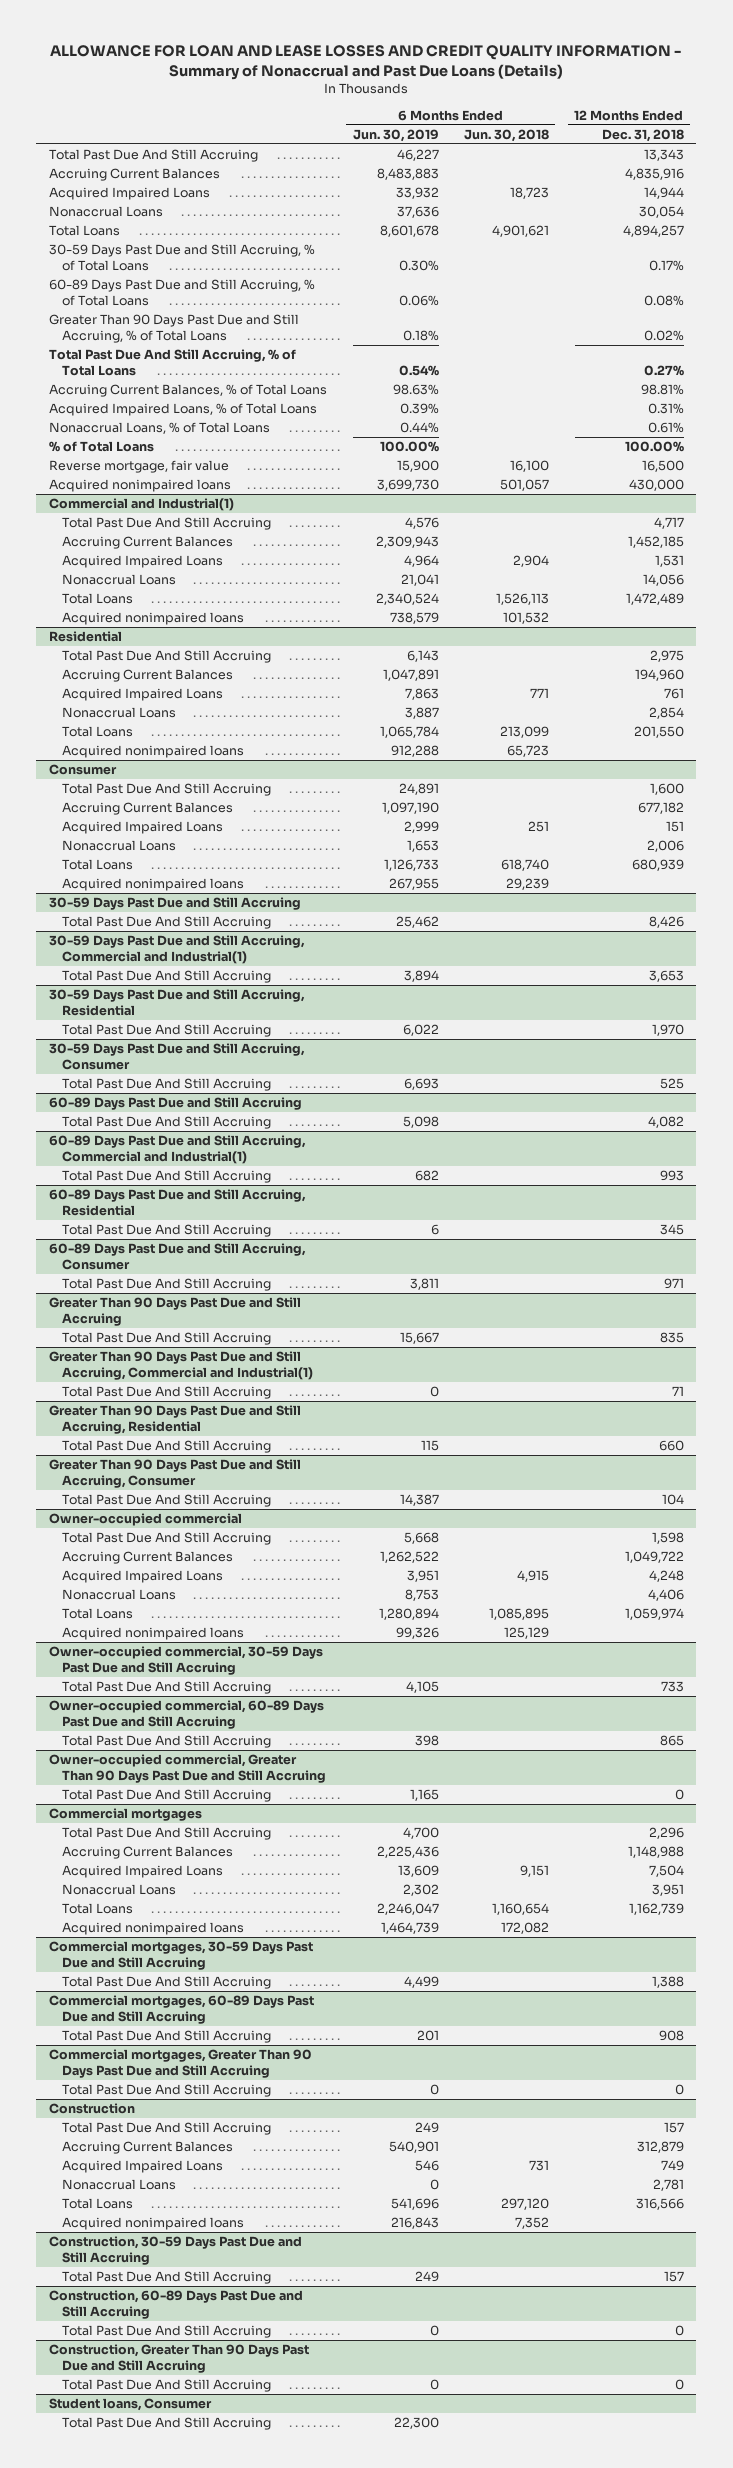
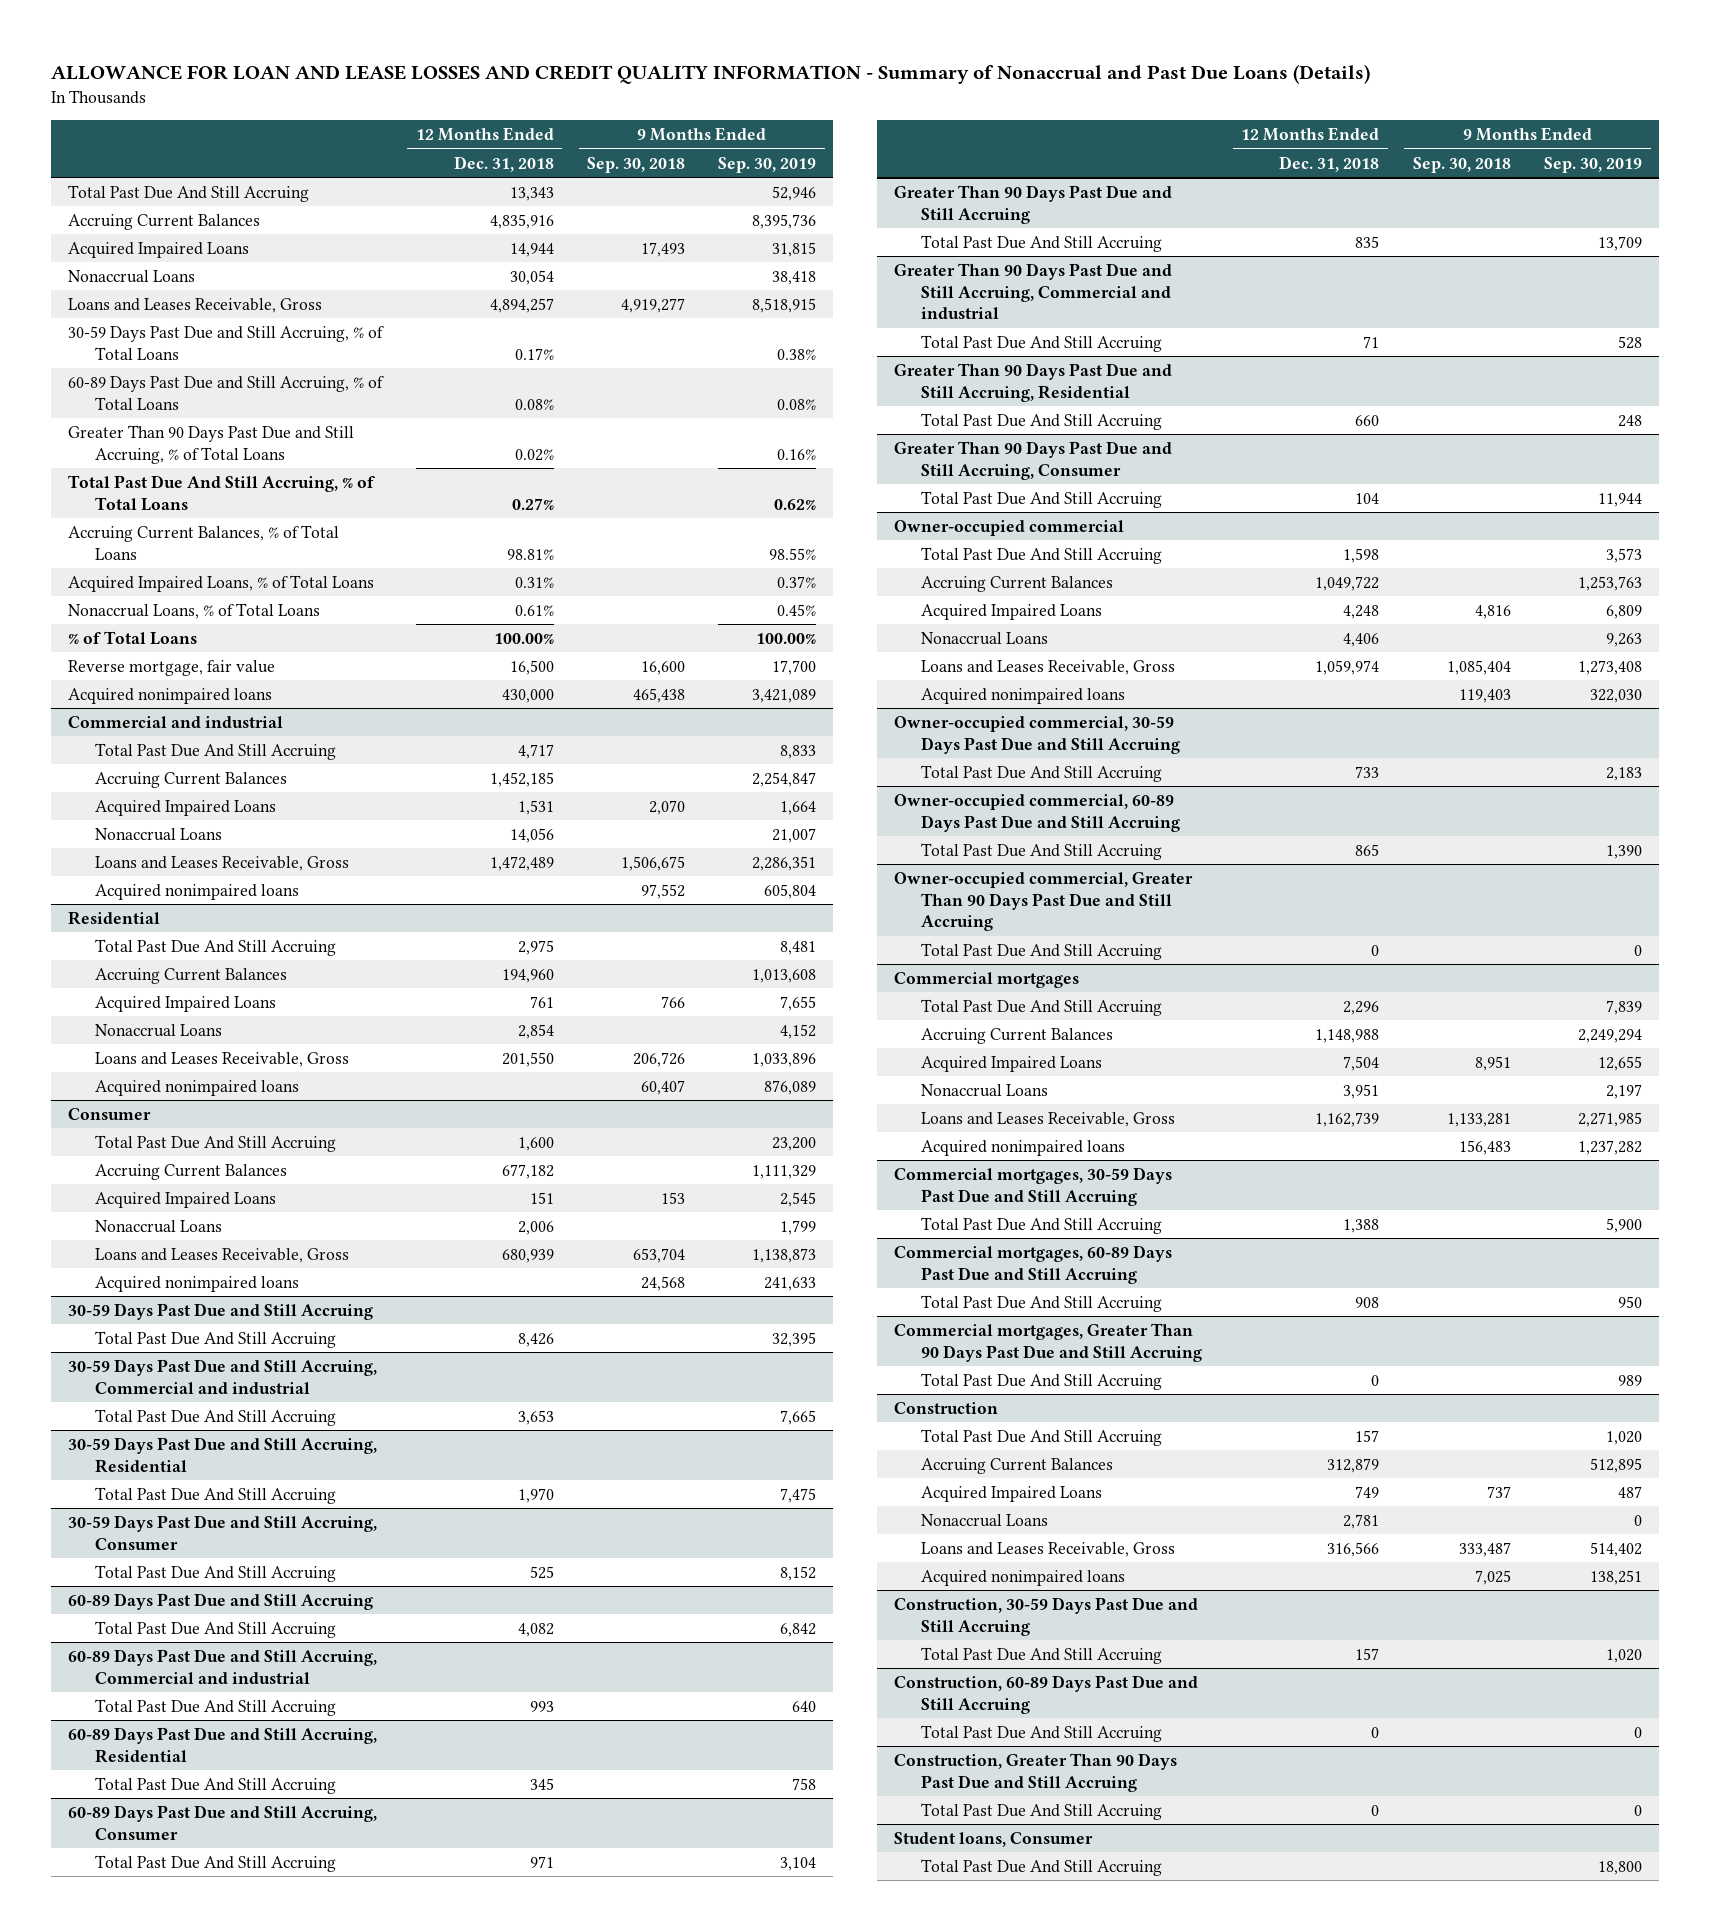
- | 6 Months Ended Jun. 30, 2019 | 6 Months Ended Jun. 30, 2018 | 12 Months Ended Dec. 31, 2018
+ | 12 Months Ended Dec. 31, 2018 | 9 Months Ended Sep. 30, 2018 | 9 Months Ended Sep. 30, 2019
- Total Loans | 8,601,678 | 4,901,621 | 4,894,257
+ Loans and Leases Receivable, Gross | 4,894,257 | 4,919,277 | 8,518,915
- Commercial and Industrial(1)
+ Commercial and industrial
- Total Loans | 2,340,524 | 1,526,113 | 1,472,489
+ Loans and Leases Receivable, Gross | 1,472,489 | 1,506,675 | 2,286,351
@ Residential
- Total Loans | 1,065,784 | 213,099 | 201,550
+ Loans and Leases Receivable, Gross | 201,550 | 206,726 | 1,033,896
@ Consumer
- Total Loans | 1,126,733 | 618,740 | 680,939
+ Loans and Leases Receivable, Gross | 680,939 | 653,704 | 1,138,873
- 30-59 Days Past Due and Still Accruing, Commercial and Industrial(1)
+ 30-59 Days Past Due and Still Accruing, Commercial and industrial
- 60-89 Days Past Due and Still Accruing, Commercial and Industrial(1)
+ 60-89 Days Past Due and Still Accruing, Commercial and industrial
- Greater Than 90 Days Past Due and Still Accruing, Commercial and Industrial(1)
+ Greater Than 90 Days Past Due and Still Accruing, Commercial and industrial
@ Owner-occupied commercial
- Total Loans | 1,280,894 | 1,085,895 | 1,059,974
+ Loans and Leases Receivable, Gross | 1,059,974 | 1,085,404 | 1,273,408
@ Commercial mortgages
- Total Loans | 2,246,047 | 1,160,654 | 1,162,739
+ Loans and Leases Receivable, Gross | 1,162,739 | 1,133,281 | 2,271,985
@ Construction
- Total Loans | 541,696 | 297,120 | 316,566
+ Loans and Leases Receivable, Gross | 316,566 | 333,487 | 514,402

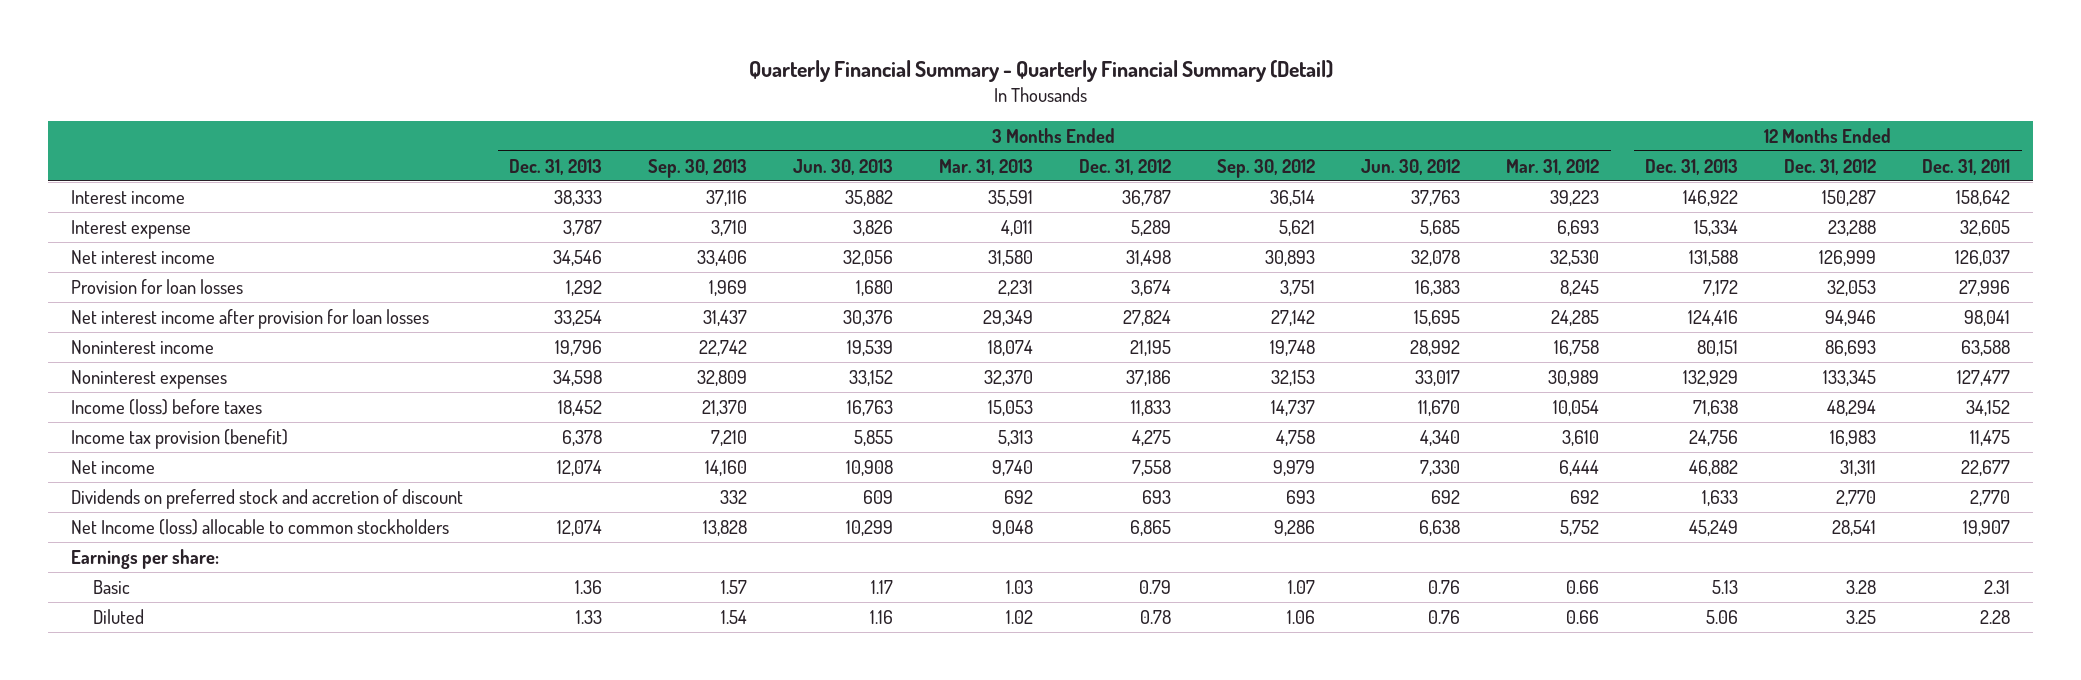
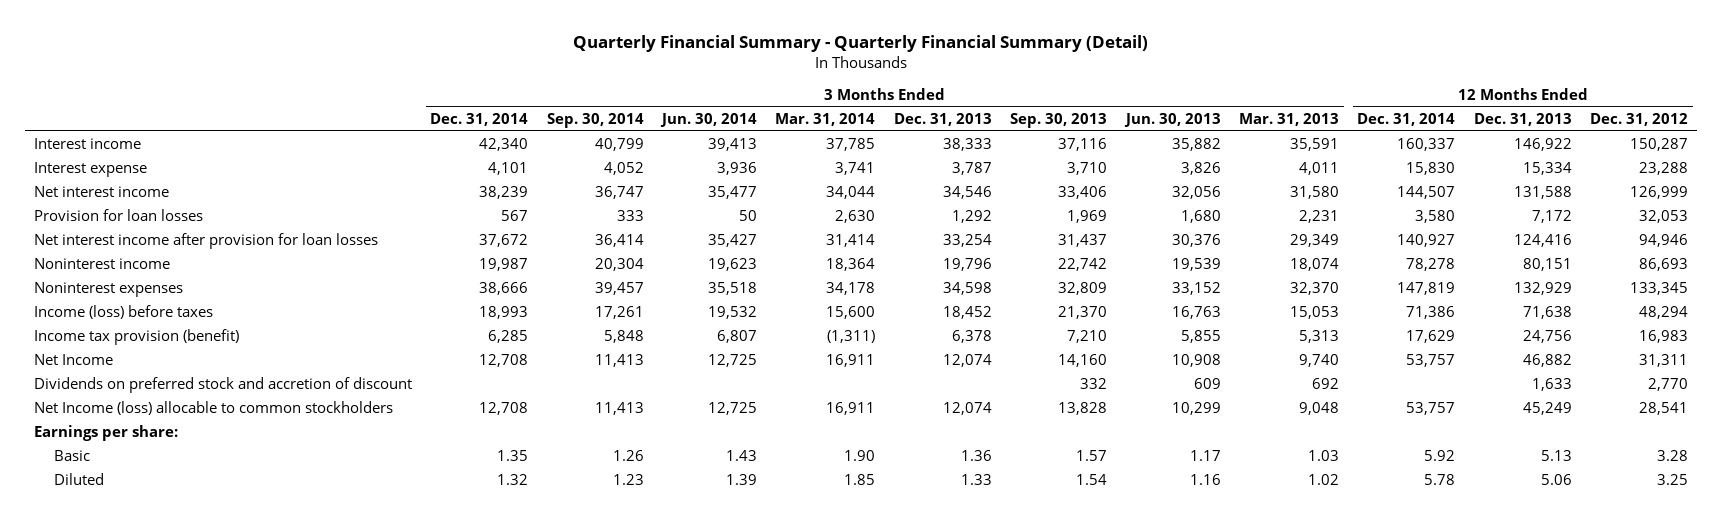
- | 3 Months Ended Dec. 31, 2013 | 3 Months Ended Sep. 30, 2013 | 3 Months Ended Jun. 30, 2013 | 3 Months Ended Mar. 31, 2013 | 3 Months Ended Dec. 31, 2012 | 3 Months Ended Sep. 30, 2012 | 3 Months Ended Jun. 30, 2012 | 3 Months Ended Mar. 31, 2012 | 12 Months Ended Dec. 31, 2013 | 12 Months Ended Dec. 31, 2012 | 12 Months Ended Dec. 31, 2011
+ | 3 Months Ended Dec. 31, 2014 | 3 Months Ended Sep. 30, 2014 | 3 Months Ended Jun. 30, 2014 | 3 Months Ended Mar. 31, 2014 | 3 Months Ended Dec. 31, 2013 | 3 Months Ended Sep. 30, 2013 | 3 Months Ended Jun. 30, 2013 | 3 Months Ended Mar. 31, 2013 | 12 Months Ended Dec. 31, 2014 | 12 Months Ended Dec. 31, 2013 | 12 Months Ended Dec. 31, 2012
- Net income | 12,074 | 14,160 | 10,908 | 9,740 | 7,558 | 9,979 | 7,330 | 6,444 | 46,882 | 31,311 | 22,677
+ Net Income | 12,708 | 11,413 | 12,725 | 16,911 | 12,074 | 14,160 | 10,908 | 9,740 | 53,757 | 46,882 | 31,311

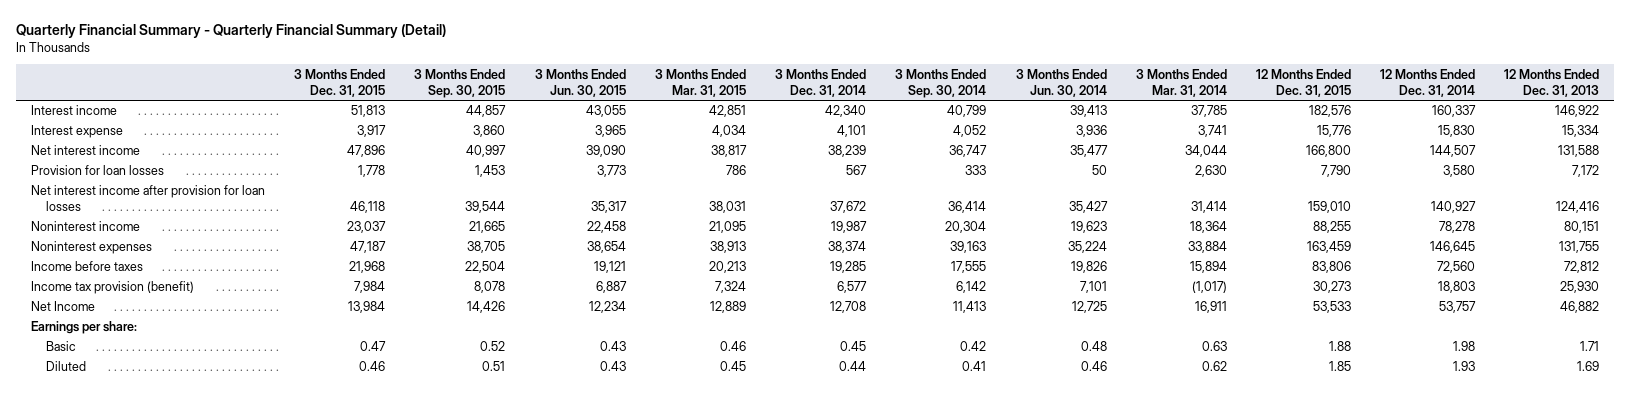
- | 3 Months Ended Dec. 31, 2014 | 3 Months Ended Sep. 30, 2014 | 3 Months Ended Jun. 30, 2014 | 3 Months Ended Mar. 31, 2014 | 3 Months Ended Dec. 31, 2013 | 3 Months Ended Sep. 30, 2013 | 3 Months Ended Jun. 30, 2013 | 3 Months Ended Mar. 31, 2013 | 12 Months Ended Dec. 31, 2014 | 12 Months Ended Dec. 31, 2013 | 12 Months Ended Dec. 31, 2012
+ | 3 Months Ended Dec. 31, 2015 | 3 Months Ended Sep. 30, 2015 | 3 Months Ended Jun. 30, 2015 | 3 Months Ended Mar. 31, 2015 | 3 Months Ended Dec. 31, 2014 | 3 Months Ended Sep. 30, 2014 | 3 Months Ended Jun. 30, 2014 | 3 Months Ended Mar. 31, 2014 | 12 Months Ended Dec. 31, 2015 | 12 Months Ended Dec. 31, 2014 | 12 Months Ended Dec. 31, 2013
- Noninterest expenses | 38,666 | 39,457 | 35,518 | 34,178 | 34,598 | 32,809 | 33,152 | 32,370 | 147,819 | 132,929 | 133,345
- Income (loss) before taxes | 18,993 | 17,261 | 19,532 | 15,600 | 18,452 | 21,370 | 16,763 | 15,053 | 71,386 | 71,638 | 48,294
- Income tax provision (benefit) | 6,285 | 5,848 | 6,807 | (1,311) | 6,378 | 7,210 | 5,855 | 5,313 | 17,629 | 24,756 | 16,983
+ Noninterest expenses | 47,187 | 38,705 | 38,654 | 38,913 | 38,374 | 39,163 | 35,224 | 33,884 | 163,459 | 146,645 | 131,755
+ Income before taxes | 21,968 | 22,504 | 19,121 | 20,213 | 19,285 | 17,555 | 19,826 | 15,894 | 83,806 | 72,560 | 72,812
+ Income tax provision (benefit) | 7,984 | 8,078 | 6,887 | 7,324 | 6,577 | 6,142 | 7,101 | (1,017) | 30,273 | 18,803 | 25,930
- Dividends on preferred stock and accretion of discount | | | | | | 332 | 609 | 692 | | 1,633 | 2,770
- Net Income (loss) allocable to common stockholders | 12,708 | 11,413 | 12,725 | 16,911 | 12,074 | 13,828 | 10,299 | 9,048 | 53,757 | 45,249 | 28,541
- Basic | 1.35 | 1.26 | 1.43 | 1.90 | 1.36 | 1.57 | 1.17 | 1.03 | 5.92 | 5.13 | 3.28
- Diluted | 1.32 | 1.23 | 1.39 | 1.85 | 1.33 | 1.54 | 1.16 | 1.02 | 5.78 | 5.06 | 3.25
+ Basic | 0.47 | 0.52 | 0.43 | 0.46 | 0.45 | 0.42 | 0.48 | 0.63 | 1.88 | 1.98 | 1.71
+ Diluted | 0.46 | 0.51 | 0.43 | 0.45 | 0.44 | 0.41 | 0.46 | 0.62 | 1.85 | 1.93 | 1.69

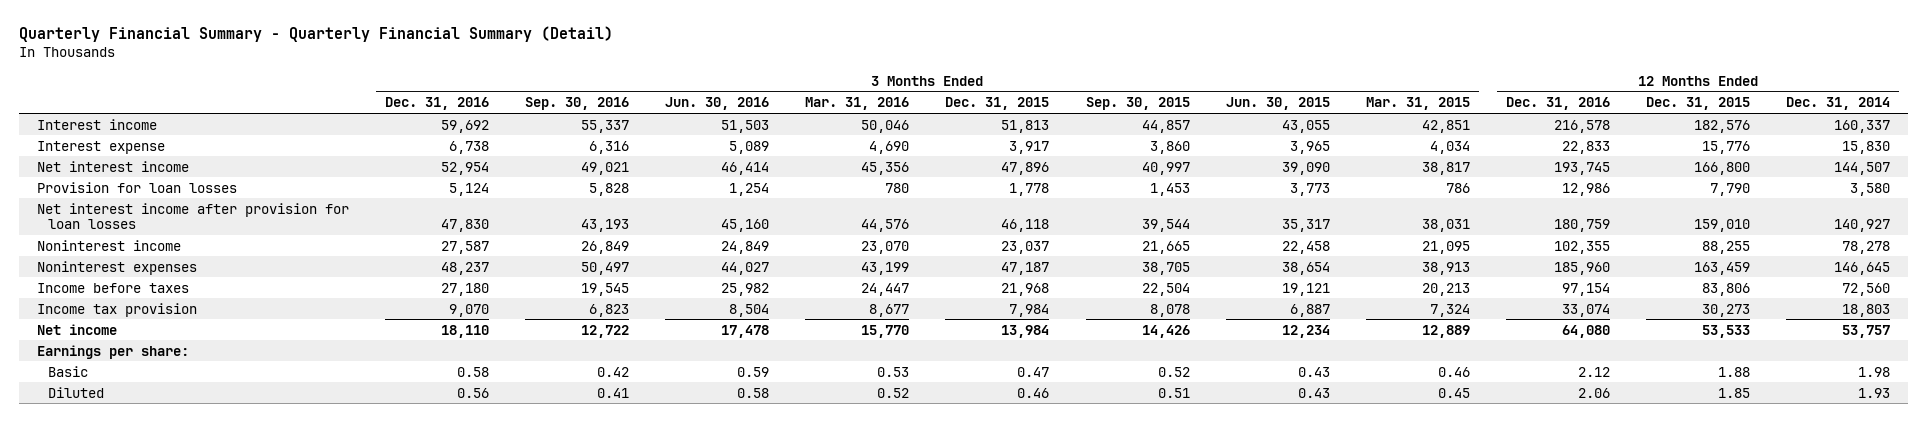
- | 3 Months Ended Dec. 31, 2015 | 3 Months Ended Sep. 30, 2015 | 3 Months Ended Jun. 30, 2015 | 3 Months Ended Mar. 31, 2015 | 3 Months Ended Dec. 31, 2014 | 3 Months Ended Sep. 30, 2014 | 3 Months Ended Jun. 30, 2014 | 3 Months Ended Mar. 31, 2014 | 12 Months Ended Dec. 31, 2015 | 12 Months Ended Dec. 31, 2014 | 12 Months Ended Dec. 31, 2013
+ | 3 Months Ended Dec. 31, 2016 | 3 Months Ended Sep. 30, 2016 | 3 Months Ended Jun. 30, 2016 | 3 Months Ended Mar. 31, 2016 | 3 Months Ended Dec. 31, 2015 | 3 Months Ended Sep. 30, 2015 | 3 Months Ended Jun. 30, 2015 | 3 Months Ended Mar. 31, 2015 | 12 Months Ended Dec. 31, 2016 | 12 Months Ended Dec. 31, 2015 | 12 Months Ended Dec. 31, 2014
- Income tax provision (benefit) | 7,984 | 8,078 | 6,887 | 7,324 | 6,577 | 6,142 | 7,101 | (1,017) | 30,273 | 18,803 | 25,930
- Net Income | 13,984 | 14,426 | 12,234 | 12,889 | 12,708 | 11,413 | 12,725 | 16,911 | 53,533 | 53,757 | 46,882
+ Income tax provision | 9,070 | 6,823 | 8,504 | 8,677 | 7,984 | 8,078 | 6,887 | 7,324 | 33,074 | 30,273 | 18,803
+ Net income | 18,110 | 12,722 | 17,478 | 15,770 | 13,984 | 14,426 | 12,234 | 12,889 | 64,080 | 53,533 | 53,757

